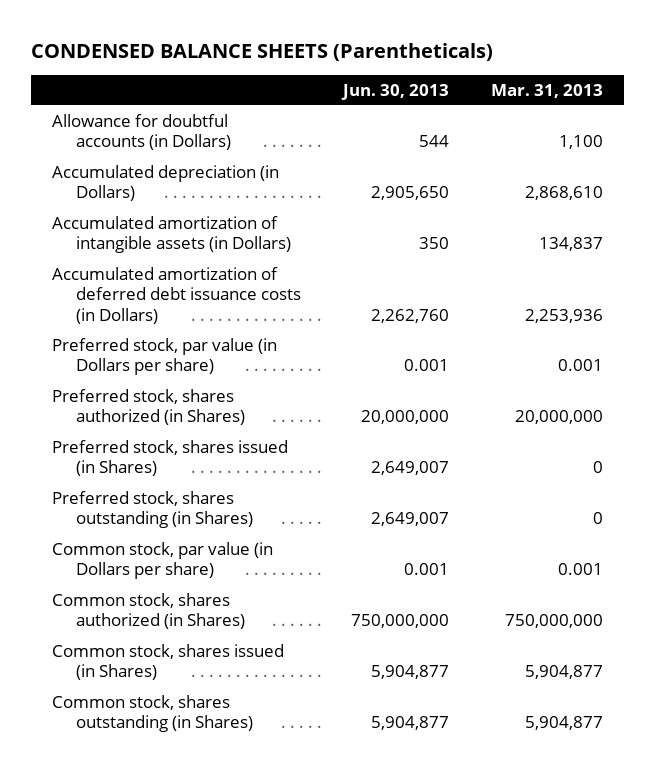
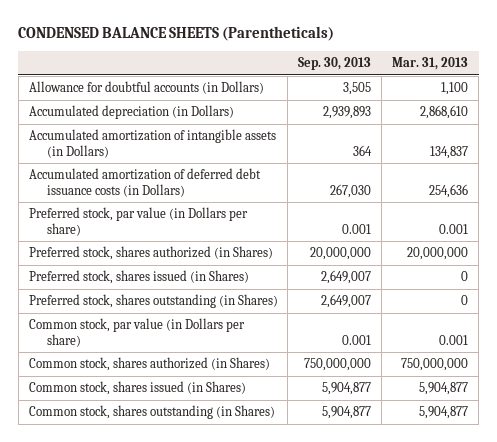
- | Jun. 30, 2013 | Mar. 31, 2013
+ | Sep. 30, 2013 | Mar. 31, 2013
- Accumulated amortization of deferred debt issuance costs (in Dollars) | 2,262,760 | 2,253,936
+ Accumulated amortization of deferred debt issuance costs (in Dollars) | 267,030 | 254,636

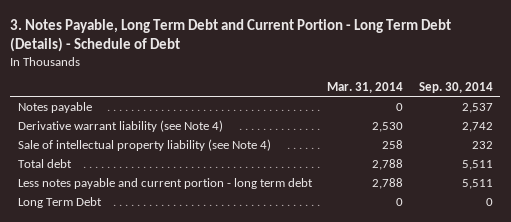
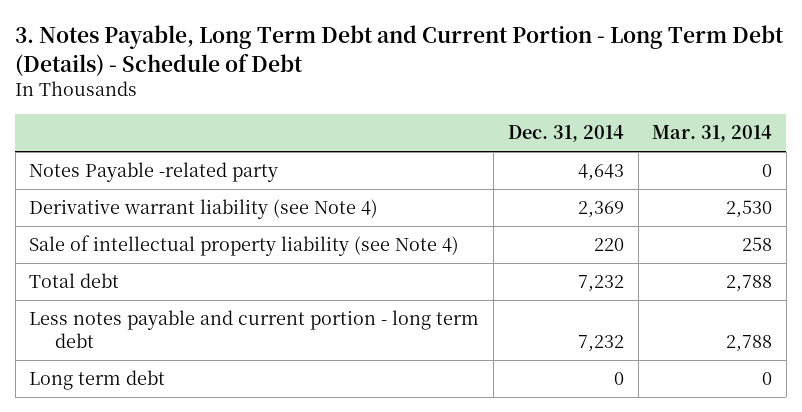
- | Mar. 31, 2014 | Sep. 30, 2014
+ | Dec. 31, 2014 | Mar. 31, 2014
- Notes payable | 0 | 2,537
+ Notes Payable -related party | 4,643 | 0
- Long Term Debt | 0 | 0
+ Long term debt | 0 | 0

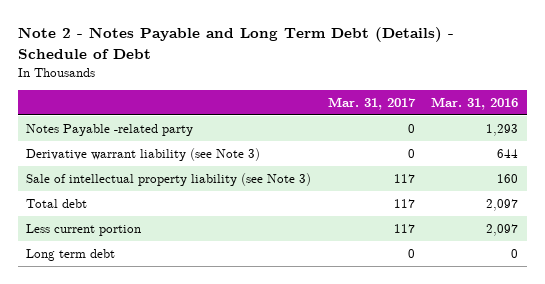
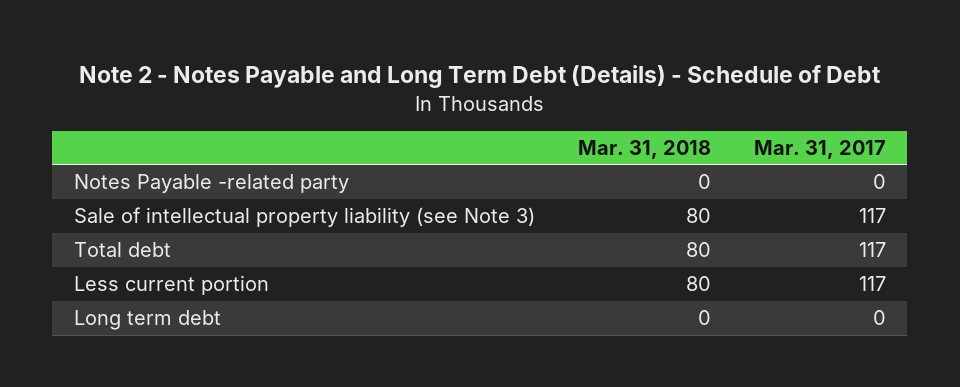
- | Mar. 31, 2017 | Mar. 31, 2016
+ | Mar. 31, 2018 | Mar. 31, 2017
- Derivative warrant liability (see Note 3) | 0 | 644

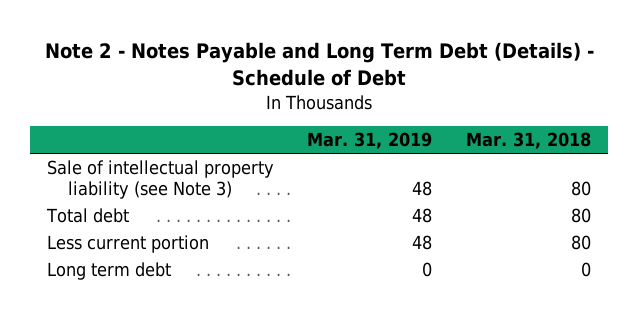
- | Mar. 31, 2018 | Mar. 31, 2017
+ | Mar. 31, 2019 | Mar. 31, 2018
- Notes Payable -related party | 0 | 0

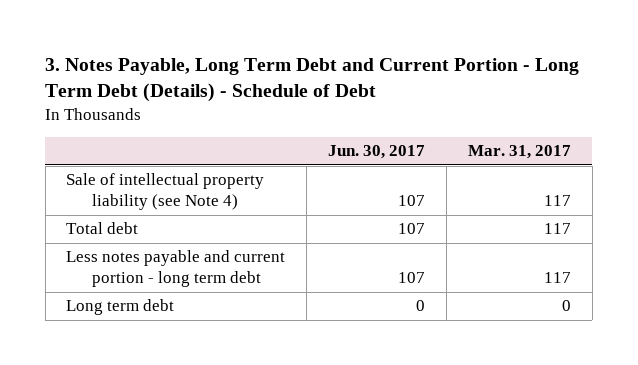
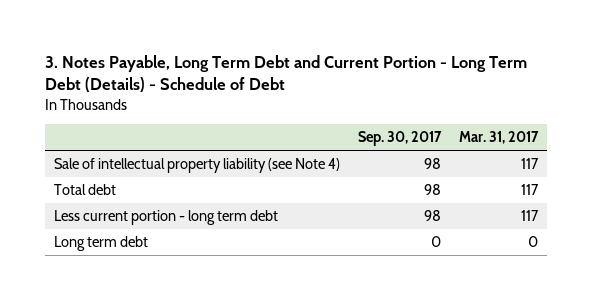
- | Jun. 30, 2017 | Mar. 31, 2017
+ | Sep. 30, 2017 | Mar. 31, 2017
- Less notes payable and current portion - long term debt | 107 | 117
+ Less current portion - long term debt | 98 | 117

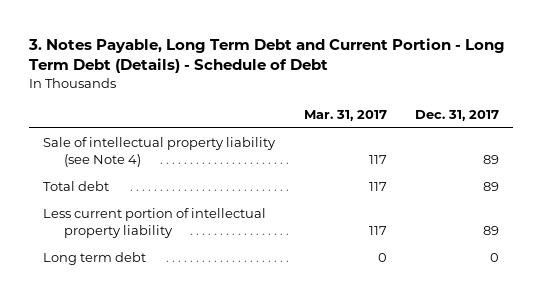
- | Sep. 30, 2017 | Mar. 31, 2017
+ | Mar. 31, 2017 | Dec. 31, 2017
- Less current portion - long term debt | 98 | 117
+ Less current portion of intellectual property liability | 117 | 89

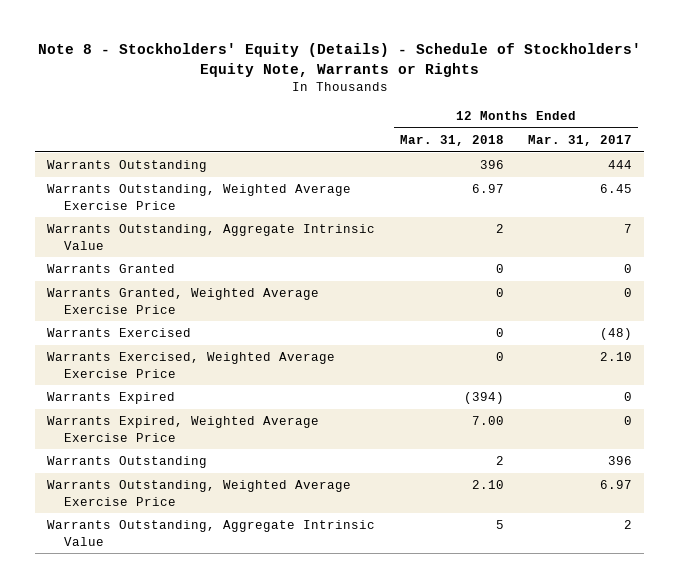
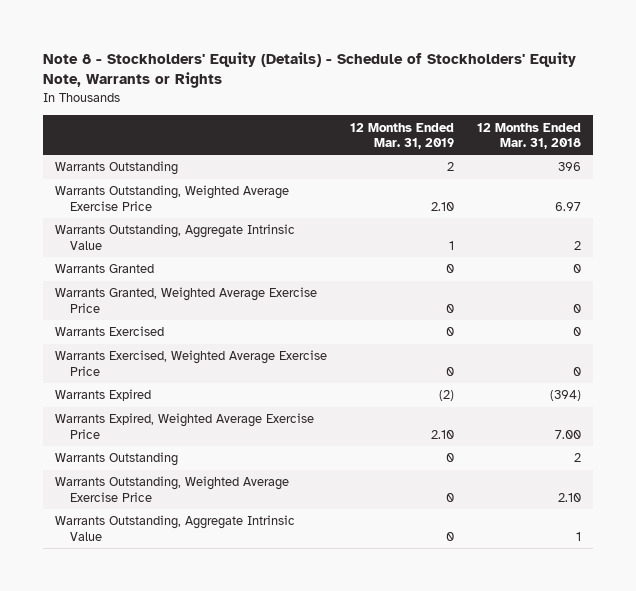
- | 12 Months Ended Mar. 31, 2018 | 12 Months Ended Mar. 31, 2017
+ | 12 Months Ended Mar. 31, 2019 | 12 Months Ended Mar. 31, 2018
- Warrants Outstanding, Aggregate Intrinsic Value | 5 | 2
+ Warrants Outstanding, Aggregate Intrinsic Value | 0 | 1

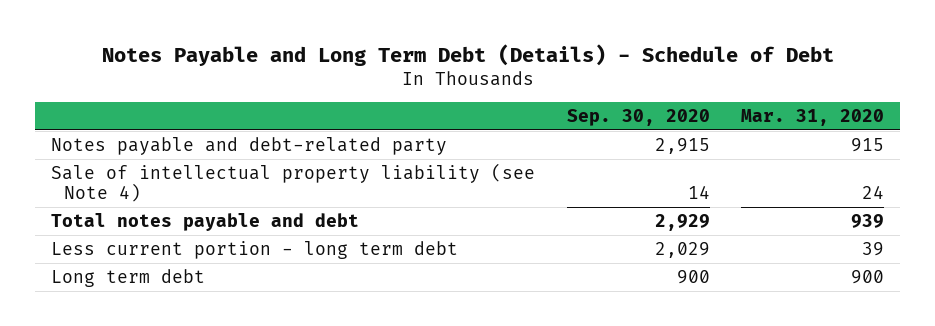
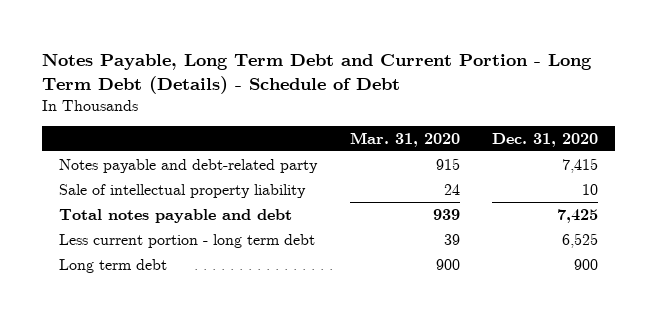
- Notes Payable and Long Term Debt (Details) - Schedule of Debt
+ Notes Payable, Long Term Debt and Current Portion - Long Term Debt (Details) - Schedule of Debt
- | Sep. 30, 2020 | Mar. 31, 2020
+ | Mar. 31, 2020 | Dec. 31, 2020
- Sale of intellectual property liability (see Note 4) | 14 | 24
+ Sale of intellectual property liability | 24 | 10

